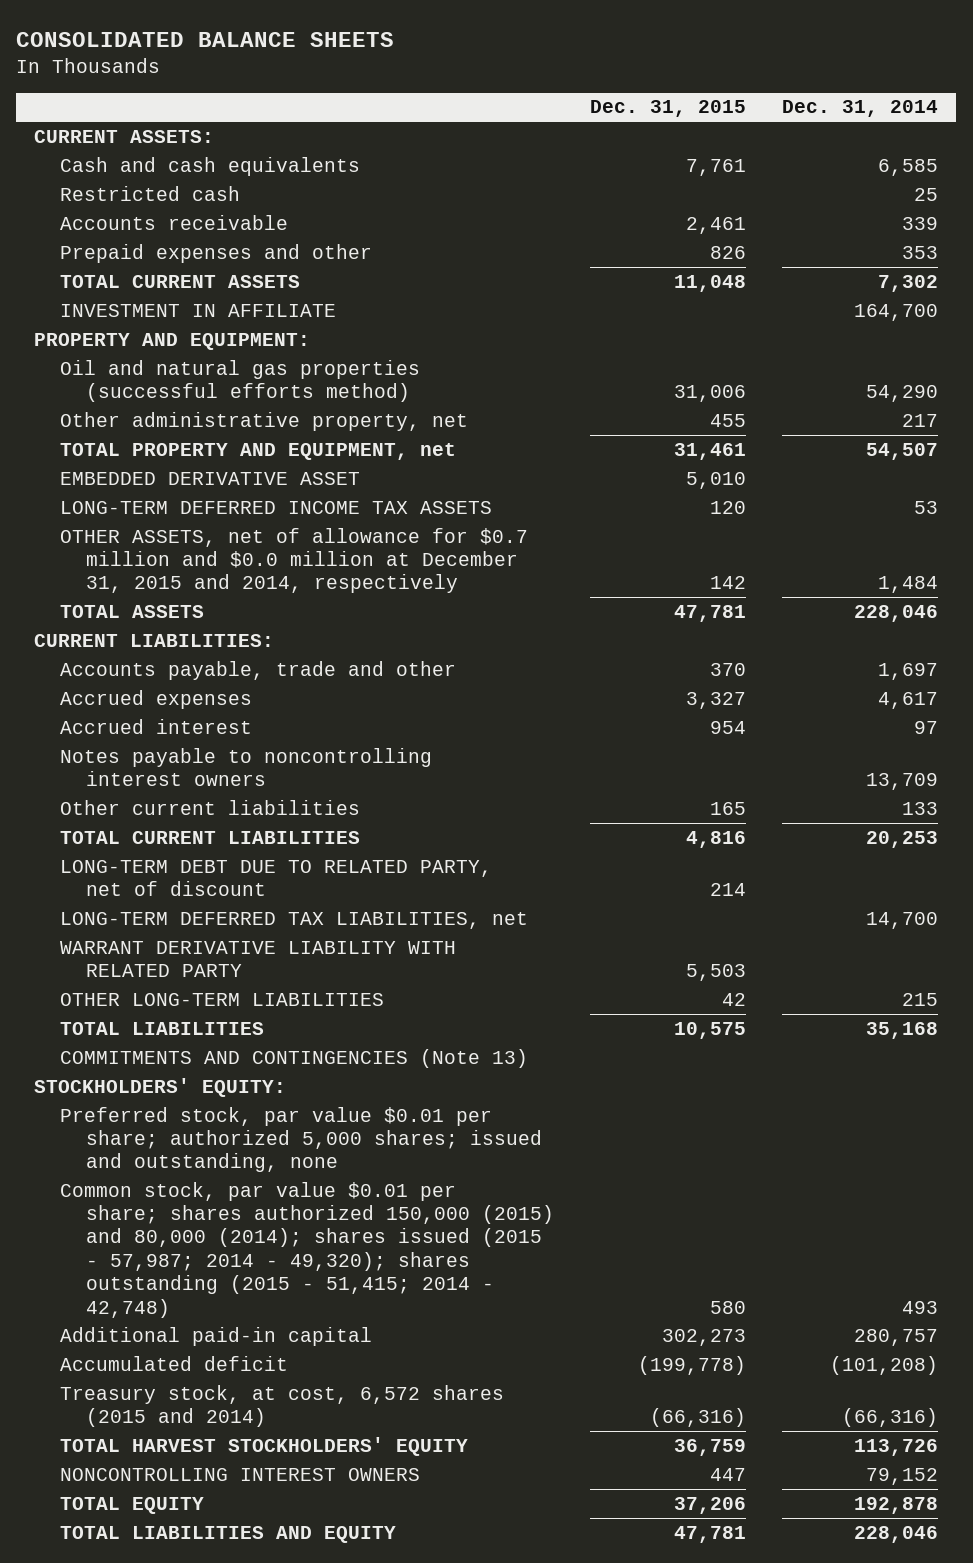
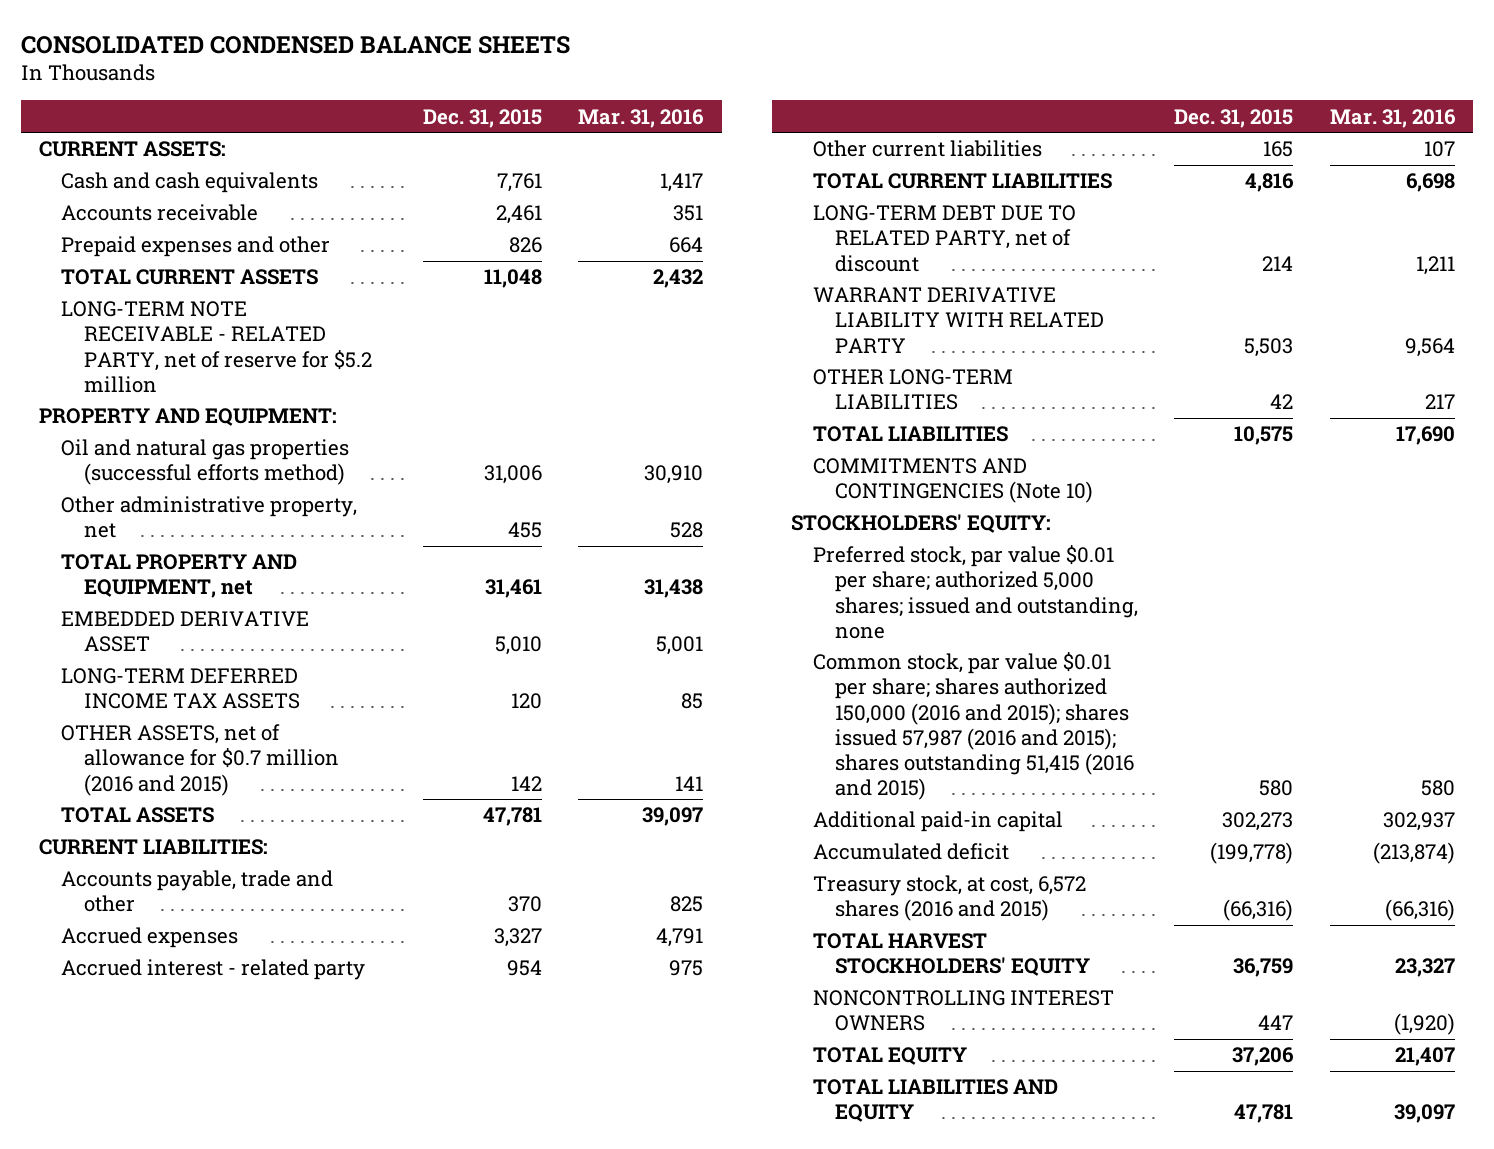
- CONSOLIDATED BALANCE SHEETS
+ CONSOLIDATED CONDENSED BALANCE SHEETS
- | Dec. 31, 2015 | Dec. 31, 2014
+ | Dec. 31, 2015 | Mar. 31, 2016
- Restricted cash | | 25
- INVESTMENT IN AFFILIATE | | 164,700
+ LONG-TERM NOTE RECEIVABLE - RELATED PARTY, net of reserve for $5.2 million
- OTHER ASSETS, net of allowance for $0.7 million and $0.0 million at December 31, 2015 and 2014, respectively | 142 | 1,484
+ OTHER ASSETS, net of allowance for $0.7 million (2016 and 2015) | 142 | 141
- Accrued interest | 954 | 97
- Notes payable to noncontrolling interest owners | | 13,709
+ Accrued interest - related party | 954 | 975
- LONG-TERM DEFERRED TAX LIABILITIES, net | | 14,700
- COMMITMENTS AND CONTINGENCIES (Note 13)
+ COMMITMENTS AND CONTINGENCIES (Note 10)
- Common stock, par value $0.01 per share; shares authorized 150,000 (2015) and 80,000 (2014); shares issued (2015 - 57,987; 2014 - 49,320); shares outstanding (2015 - 51,415; 2014 - 42,748) | 580 | 493
+ Common stock, par value $0.01 per share; shares authorized 150,000 (2016 and 2015); shares issued 57,987 (2016 and 2015); shares outstanding 51,415 (2016 and 2015) | 580 | 580
- Treasury stock, at cost, 6,572 shares (2015 and 2014) | (66,316) | (66,316)
+ Treasury stock, at cost, 6,572 shares (2016 and 2015) | (66,316) | (66,316)

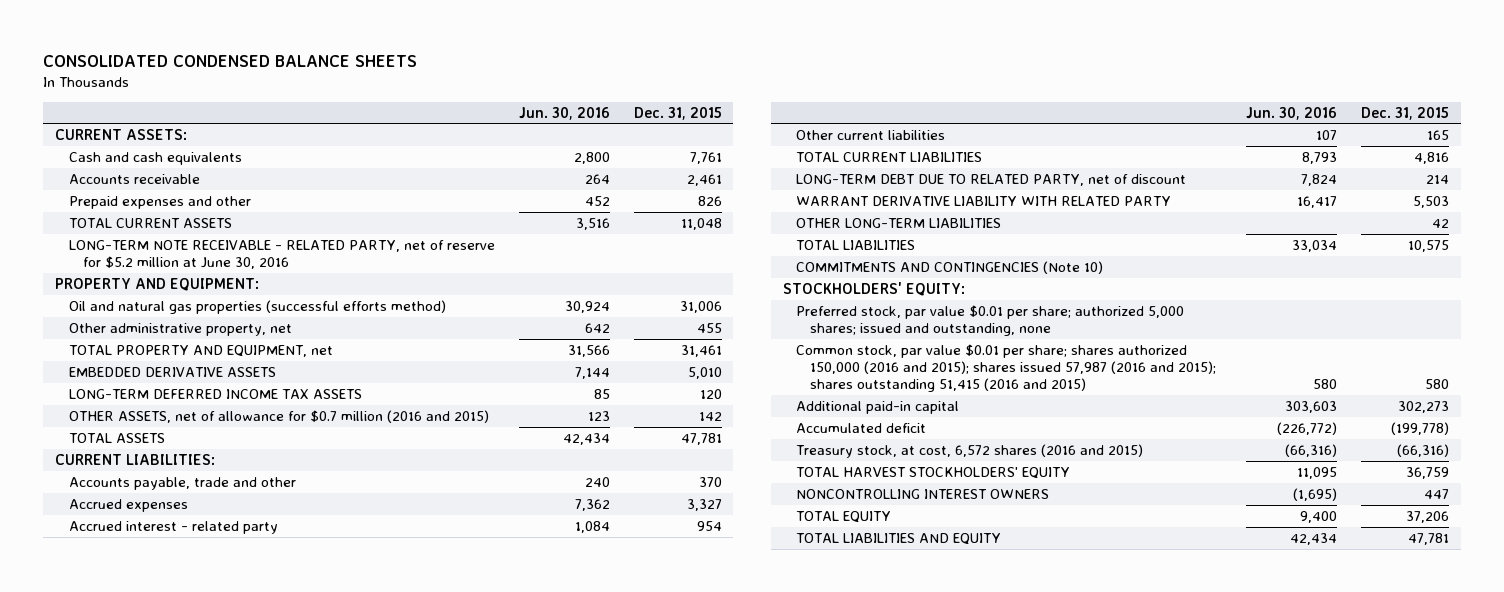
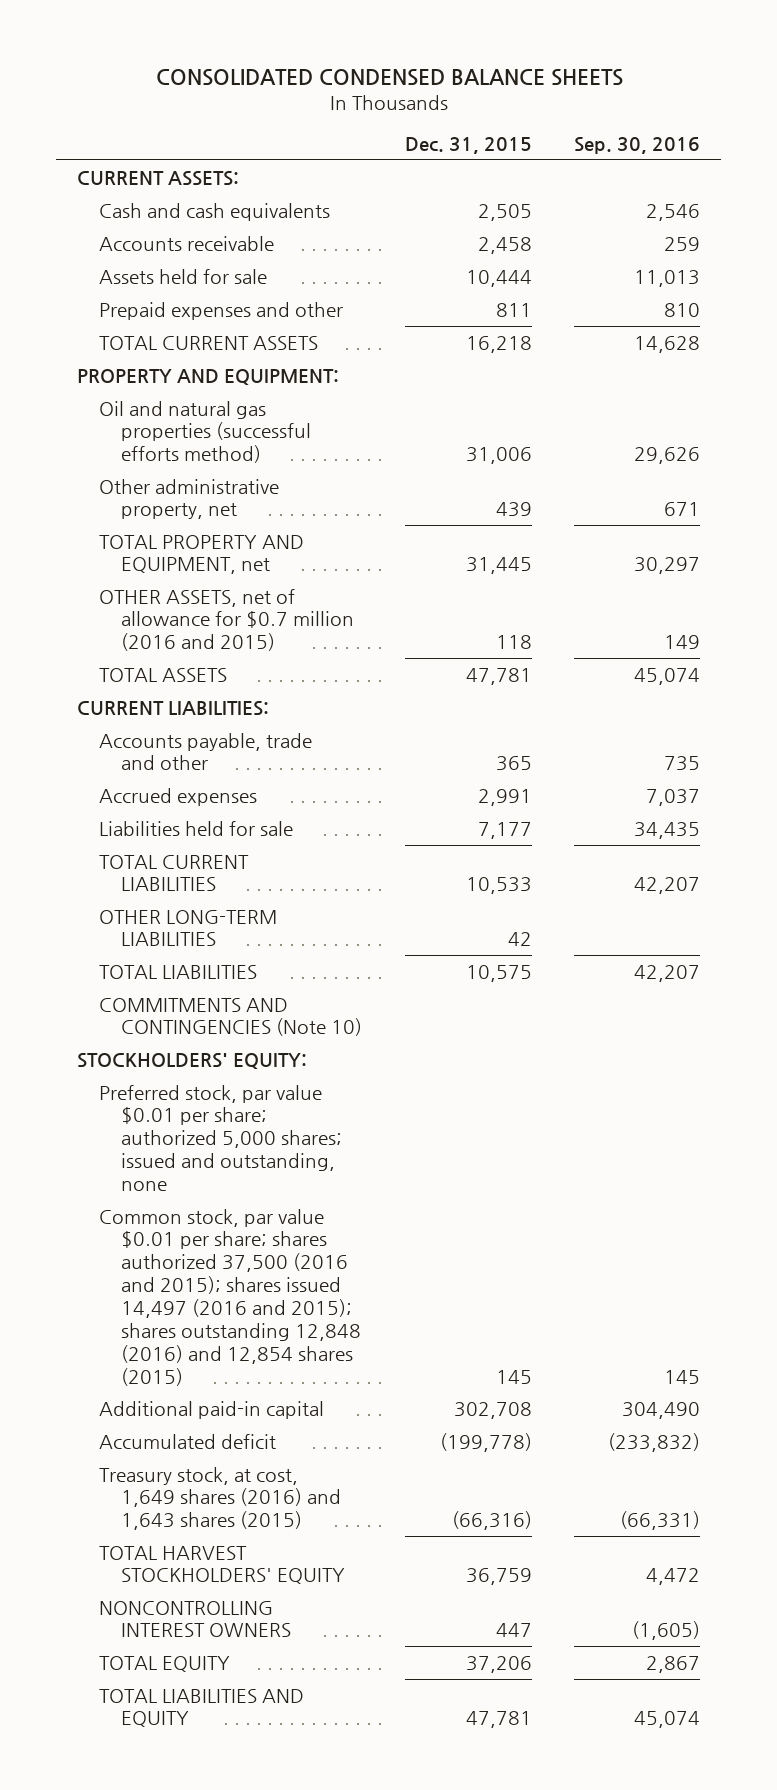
- | Jun. 30, 2016 | Dec. 31, 2015
+ | Dec. 31, 2015 | Sep. 30, 2016
- Cash and cash equivalents | 2,800 | 7,761
- Accounts receivable | 264 | 2,461
- Prepaid expenses and other | 452 | 826
- TOTAL CURRENT ASSETS | 3,516 | 11,048
- LONG-TERM NOTE RECEIVABLE - RELATED PARTY, net of reserve for $5.2 million at June 30, 2016
+ Cash and cash equivalents | 2,505 | 2,546
+ Accounts receivable | 2,458 | 259
+ Assets held for sale | 10,444 | 11,013
+ Prepaid expenses and other | 811 | 810
+ TOTAL CURRENT ASSETS | 16,218 | 14,628
- Other administrative property, net | 642 | 455
- TOTAL PROPERTY AND EQUIPMENT, net | 31,566 | 31,461
- EMBEDDED DERIVATIVE ASSETS | 7,144 | 5,010
- LONG-TERM DEFERRED INCOME TAX ASSETS | 85 | 120
- OTHER ASSETS, net of allowance for $0.7 million (2016 and 2015) | 123 | 142
+ Other administrative property, net | 439 | 671
+ TOTAL PROPERTY AND EQUIPMENT, net | 31,445 | 30,297
+ OTHER ASSETS, net of allowance for $0.7 million (2016 and 2015) | 118 | 149
- Accounts payable, trade and other | 240 | 370
- Accrued expenses | 7,362 | 3,327
- Accrued interest - related party | 1,084 | 954
- Other current liabilities | 107 | 165
- TOTAL CURRENT LIABILITIES | 8,793 | 4,816
- LONG-TERM DEBT DUE TO RELATED PARTY, net of discount | 7,824 | 214
- WARRANT DERIVATIVE LIABILITY WITH RELATED PARTY | 16,417 | 5,503
+ Accounts payable, trade and other | 365 | 735
+ Accrued expenses | 2,991 | 7,037
+ Liabilities held for sale | 7,177 | 34,435
+ TOTAL CURRENT LIABILITIES | 10,533 | 42,207
- Common stock, par value $0.01 per share; shares authorized 150,000 (2016 and 2015); shares issued 57,987 (2016 and 2015); shares outstanding 51,415 (2016 and 2015) | 580 | 580
- Additional paid-in capital | 303,603 | 302,273
+ Common stock, par value $0.01 per share; shares authorized 37,500 (2016 and 2015); shares issued 14,497 (2016 and 2015); shares outstanding 12,848 (2016) and 12,854 shares (2015) | 145 | 145
+ Additional paid-in capital | 302,708 | 304,490
- Treasury stock, at cost, 6,572 shares (2016 and 2015) | (66,316) | (66,316)
+ Treasury stock, at cost, 1,649 shares (2016) and 1,643 shares (2015) | (66,316) | (66,331)

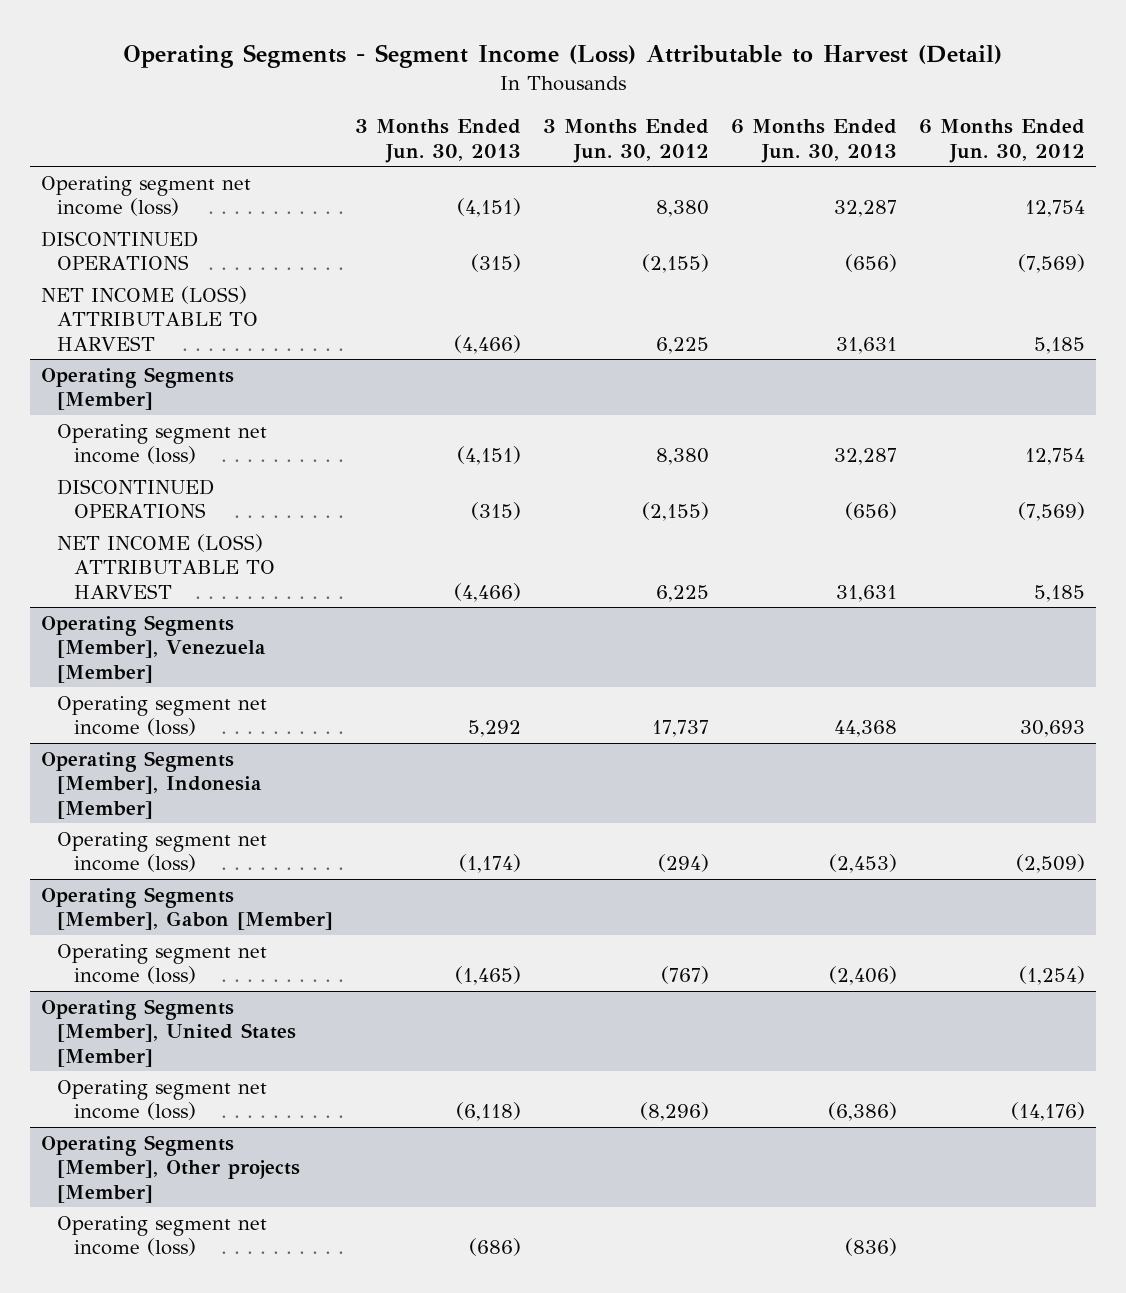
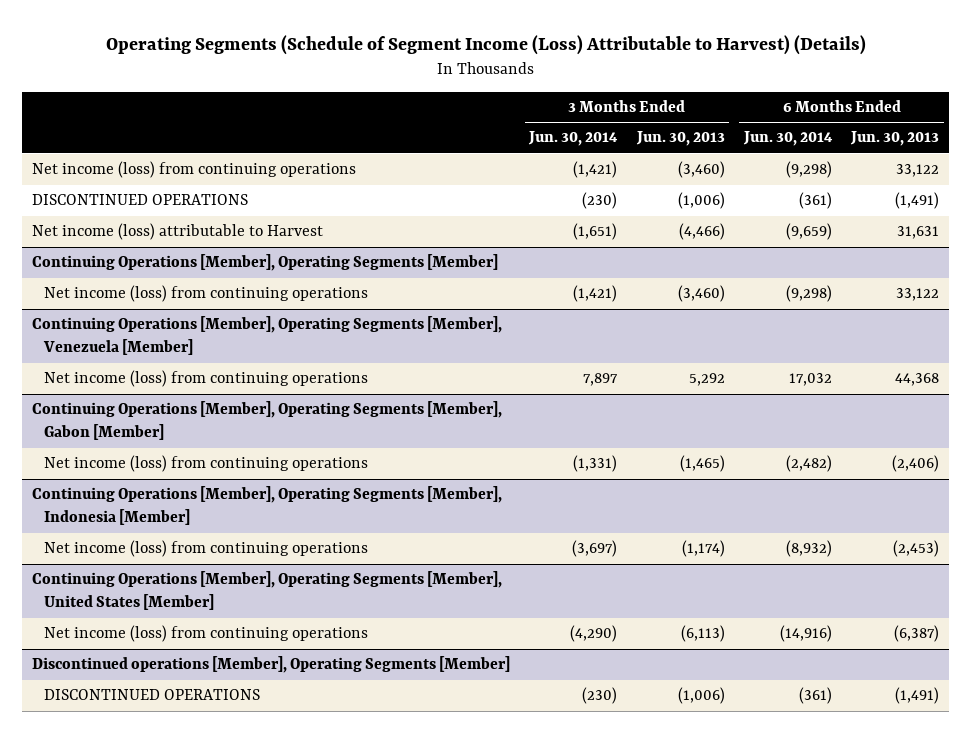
- Operating Segments - Segment Income (Loss) Attributable to Harvest (Detail)
+ Operating Segments (Schedule of Segment Income (Loss) Attributable to Harvest) (Details)
- | 3 Months Ended Jun. 30, 2013 | 3 Months Ended Jun. 30, 2012 | 6 Months Ended Jun. 30, 2013 | 6 Months Ended Jun. 30, 2012
+ | 3 Months Ended Jun. 30, 2014 | 3 Months Ended Jun. 30, 2013 | 6 Months Ended Jun. 30, 2014 | 6 Months Ended Jun. 30, 2013
- Operating segment net income (loss) | (4,151) | 8,380 | 32,287 | 12,754
- DISCONTINUED OPERATIONS | (315) | (2,155) | (656) | (7,569)
- NET INCOME (LOSS) ATTRIBUTABLE TO HARVEST | (4,466) | 6,225 | 31,631 | 5,185
- Operating Segments [Member]
- Operating segment net income (loss) | (4,151) | 8,380 | 32,287 | 12,754
- DISCONTINUED OPERATIONS | (315) | (2,155) | (656) | (7,569)
- NET INCOME (LOSS) ATTRIBUTABLE TO HARVEST | (4,466) | 6,225 | 31,631 | 5,185
- Operating Segments [Member], Venezuela [Member]
- Operating segment net income (loss) | 5,292 | 17,737 | 44,368 | 30,693
- Operating Segments [Member], Indonesia [Member]
- Operating segment net income (loss) | (1,174) | (294) | (2,453) | (2,509)
- Operating Segments [Member], Gabon [Member]
- Operating segment net income (loss) | (1,465) | (767) | (2,406) | (1,254)
- Operating Segments [Member], United States [Member]
- Operating segment net income (loss) | (6,118) | (8,296) | (6,386) | (14,176)
- Operating Segments [Member], Other projects [Member]
- Operating segment net income (loss) | (686) | | (836) |
+ Net income (loss) from continuing operations | (1,421) | (3,460) | (9,298) | 33,122
+ DISCONTINUED OPERATIONS | (230) | (1,006) | (361) | (1,491)
+ Net income (loss) attributable to Harvest | (1,651) | (4,466) | (9,659) | 31,631
+ Continuing Operations [Member], Operating Segments [Member]
+ Net income (loss) from continuing operations | (1,421) | (3,460) | (9,298) | 33,122
+ Continuing Operations [Member], Operating Segments [Member], Venezuela [Member]
+ Net income (loss) from continuing operations | 7,897 | 5,292 | 17,032 | 44,368
+ Continuing Operations [Member], Operating Segments [Member], Gabon [Member]
+ Net income (loss) from continuing operations | (1,331) | (1,465) | (2,482) | (2,406)
+ Continuing Operations [Member], Operating Segments [Member], Indonesia [Member]
+ Net income (loss) from continuing operations | (3,697) | (1,174) | (8,932) | (2,453)
+ Continuing Operations [Member], Operating Segments [Member], United States [Member]
+ Net income (loss) from continuing operations | (4,290) | (6,113) | (14,916) | (6,387)
+ Discontinued operations [Member], Operating Segments [Member]
+ DISCONTINUED OPERATIONS | (230) | (1,006) | (361) | (1,491)

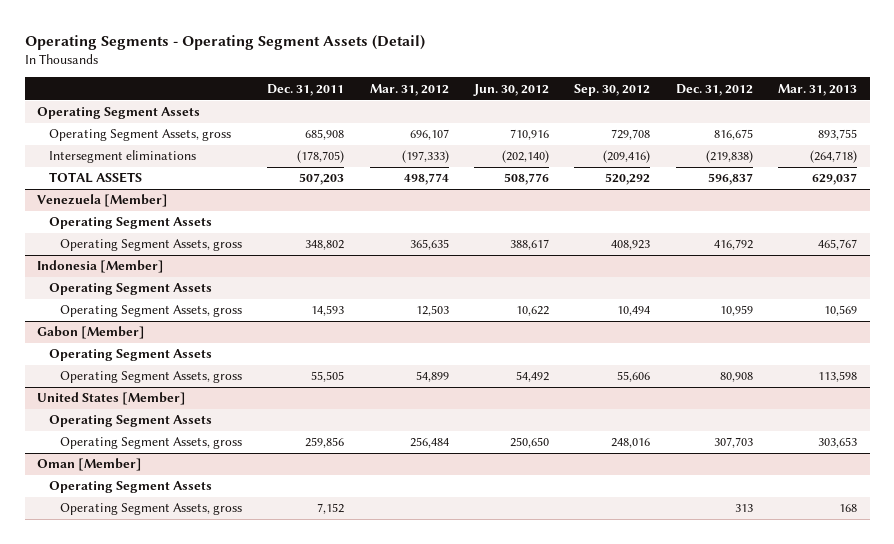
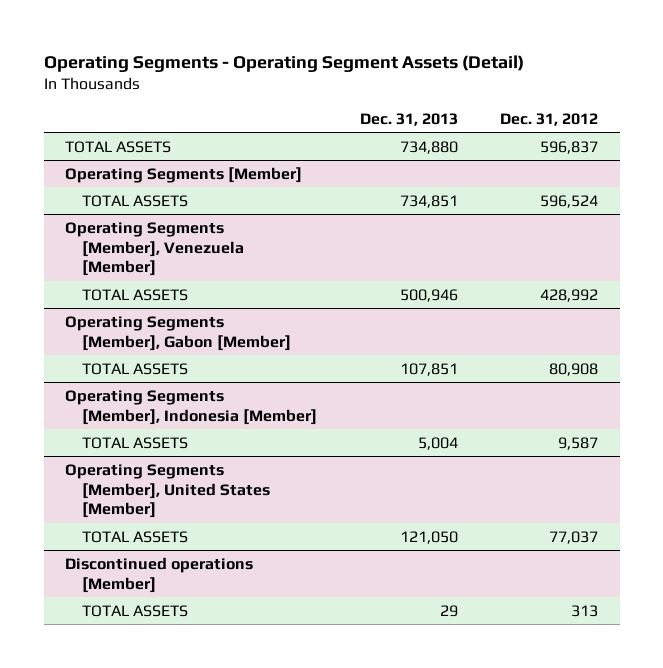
- | Dec. 31, 2011 | Mar. 31, 2012 | Jun. 30, 2012 | Sep. 30, 2012 | Dec. 31, 2012 | Mar. 31, 2013
+ | Dec. 31, 2013 | Dec. 31, 2012
- Operating Segment Assets
- Operating Segment Assets, gross | 685,908 | 696,107 | 710,916 | 729,708 | 816,675 | 893,755
- Intersegment eliminations | (178,705) | (197,333) | (202,140) | (209,416) | (219,838) | (264,718)
- Venezuela [Member]
- Operating Segment Assets
- Operating Segment Assets, gross | 348,802 | 365,635 | 388,617 | 408,923 | 416,792 | 465,767
- Indonesia [Member]
- Operating Segment Assets
- Operating Segment Assets, gross | 14,593 | 12,503 | 10,622 | 10,494 | 10,959 | 10,569
- Gabon [Member]
- Operating Segment Assets
- Operating Segment Assets, gross | 55,505 | 54,899 | 54,492 | 55,606 | 80,908 | 113,598
- United States [Member]
- Operating Segment Assets
- Operating Segment Assets, gross | 259,856 | 256,484 | 250,650 | 248,016 | 307,703 | 303,653
- Oman [Member]
- Operating Segment Assets
- Operating Segment Assets, gross | 7,152 | | | | 313 | 168
+ Operating Segments [Member]
+ TOTAL ASSETS | 734,851 | 596,524
+ Operating Segments [Member], Venezuela [Member]
+ TOTAL ASSETS | 500,946 | 428,992
+ Operating Segments [Member], Gabon [Member]
+ TOTAL ASSETS | 107,851 | 80,908
+ Operating Segments [Member], Indonesia [Member]
+ TOTAL ASSETS | 5,004 | 9,587
+ Operating Segments [Member], United States [Member]
+ TOTAL ASSETS | 121,050 | 77,037
+ Discontinued operations [Member]
+ TOTAL ASSETS | 29 | 313

